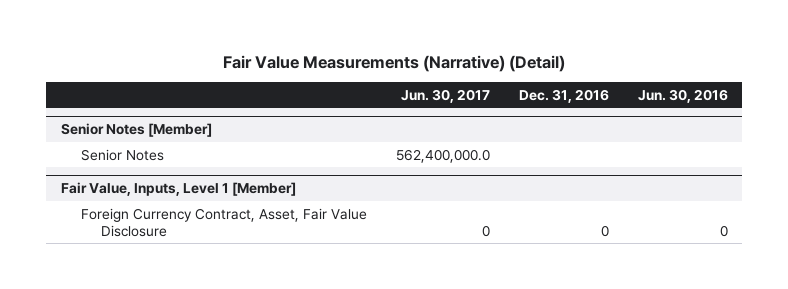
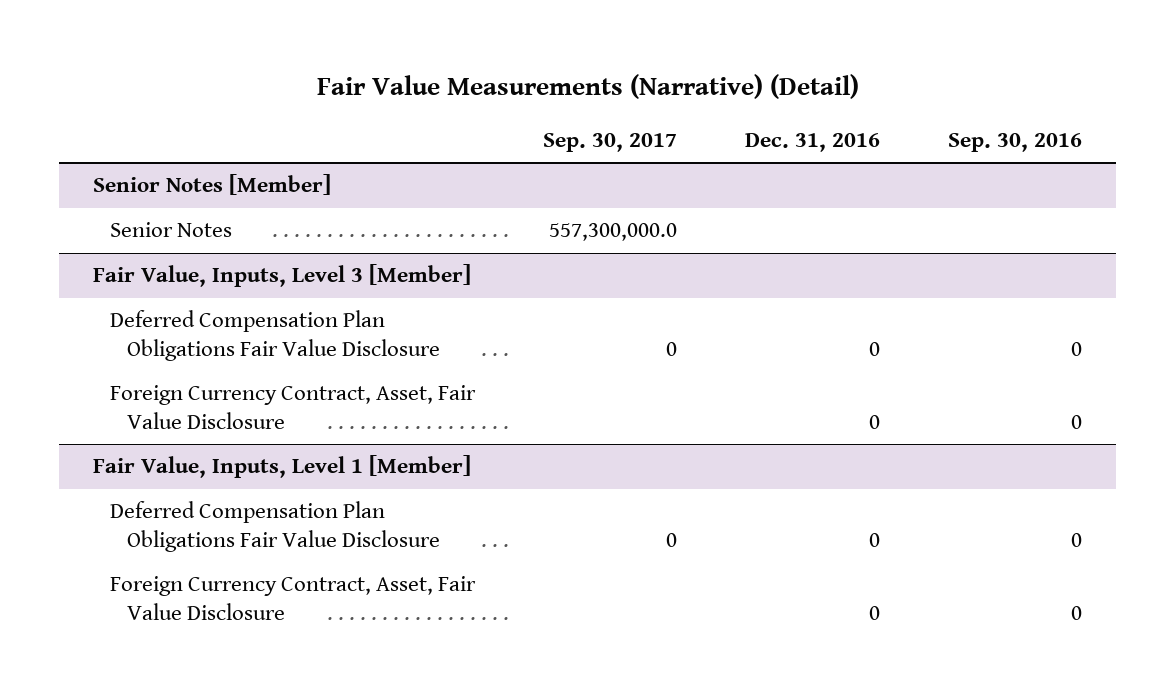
- | Jun. 30, 2017 | Dec. 31, 2016 | Jun. 30, 2016
+ | Sep. 30, 2017 | Dec. 31, 2016 | Sep. 30, 2016
+ Fair Value, Inputs, Level 3 [Member]
+ Deferred Compensation Plan Obligations Fair Value Disclosure | 0 | 0 | 0
+ Foreign Currency Contract, Asset, Fair Value Disclosure | | 0 | 0
@ Fair Value, Inputs, Level 1 [Member]
+ Deferred Compensation Plan Obligations Fair Value Disclosure | 0 | 0 | 0

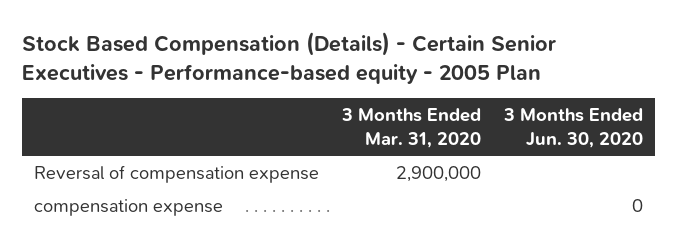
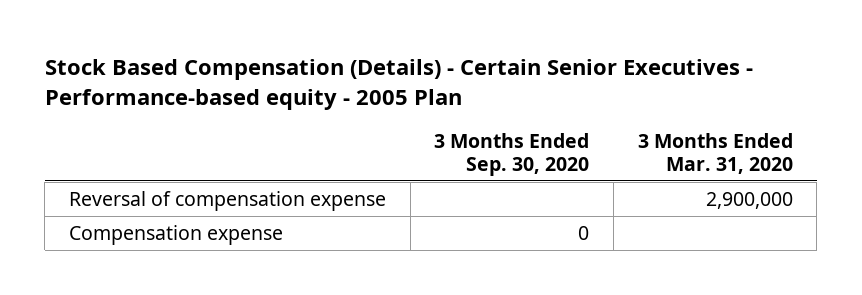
- | 3 Months Ended Mar. 31, 2020 | 3 Months Ended Jun. 30, 2020
+ | 3 Months Ended Sep. 30, 2020 | 3 Months Ended Mar. 31, 2020
- compensation expense | | 0
+ Compensation expense | 0 |

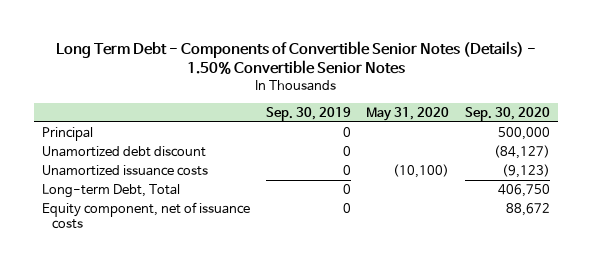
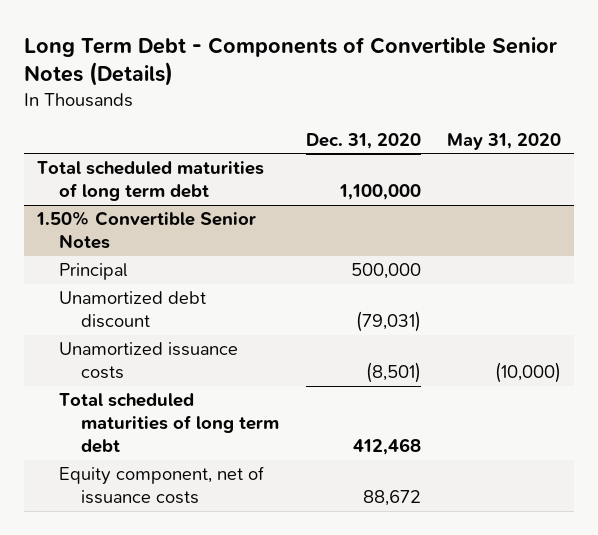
- Long Term Debt - Components of Convertible Senior Notes (Details) - 1.50% Convertible Senior Notes
+ Long Term Debt - Components of Convertible Senior Notes (Details)
- | Sep. 30, 2019 | May 31, 2020 | Sep. 30, 2020
+ | Dec. 31, 2020 | May 31, 2020
- Principal | 0 | | 500,000
- Unamortized debt discount | 0 | | (84,127)
- Unamortized issuance costs | 0 | (10,100) | (9,123)
- Long-term Debt, Total | 0 | | 406,750
- Equity component, net of issuance costs | 0 | | 88,672
+ Total scheduled maturities of long term debt | 1,100,000 |
+ 1.50% Convertible Senior Notes
+ Principal | 500,000 |
+ Unamortized debt discount | (79,031) |
+ Unamortized issuance costs | (8,501) | (10,000)
+ Total scheduled maturities of long term debt | 412,468 |
+ Equity component, net of issuance costs | 88,672 |

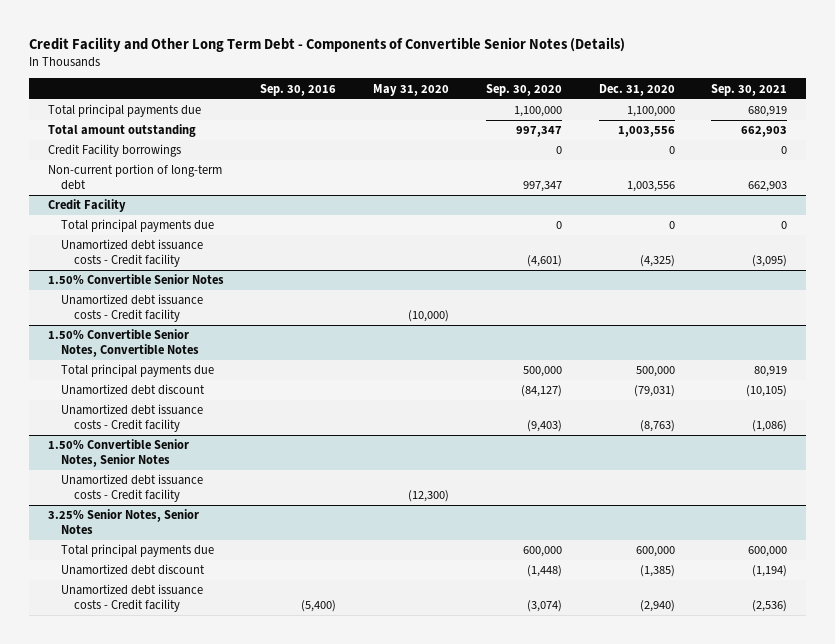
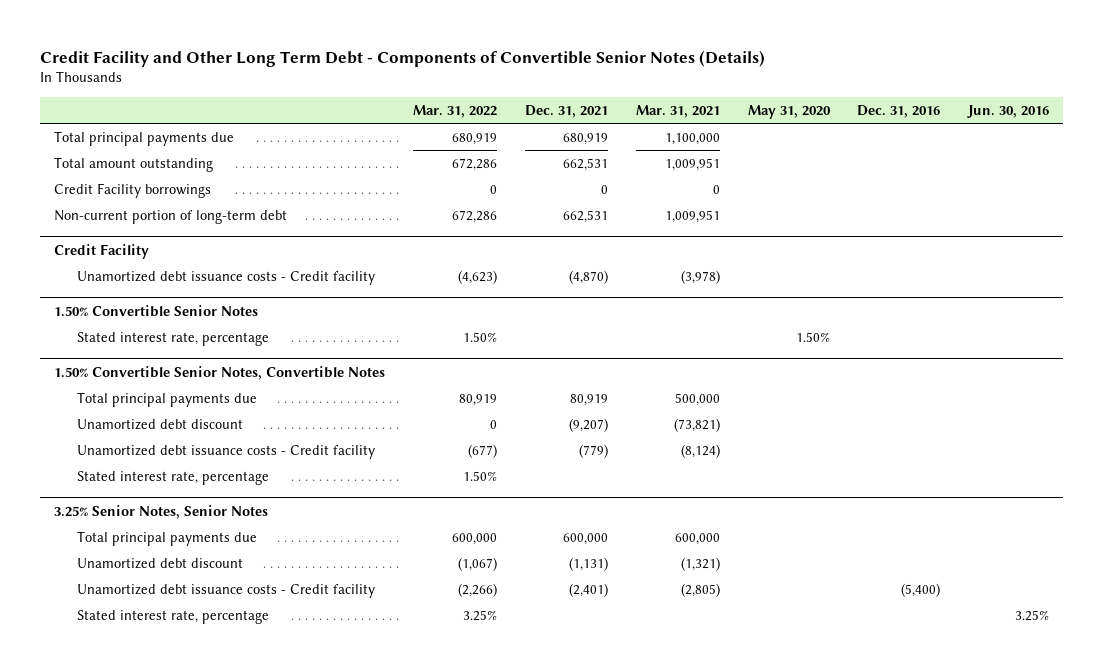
- | Sep. 30, 2016 | May 31, 2020 | Sep. 30, 2020 | Dec. 31, 2020 | Sep. 30, 2021
+ | Mar. 31, 2022 | Dec. 31, 2021 | Mar. 31, 2021 | May 31, 2020 | Dec. 31, 2016 | Jun. 30, 2016
@ Credit Facility
- Total principal payments due | | | 0 | 0 | 0
@ 1.50% Convertible Senior Notes
- Unamortized debt issuance costs - Credit facility | | (10,000) | | |
+ Stated interest rate, percentage | 1.50% | | | 1.50% | |
- 1.50% Convertible Senior Notes, Senior Notes
- Unamortized debt issuance costs - Credit facility | | (12,300) | | |
@ 1.50% Convertible Senior Notes, Convertible Notes
+ Stated interest rate, percentage | 1.50% | | | | |
@ 3.25% Senior Notes, Senior Notes
+ Stated interest rate, percentage | 3.25% | | | | | 3.25%

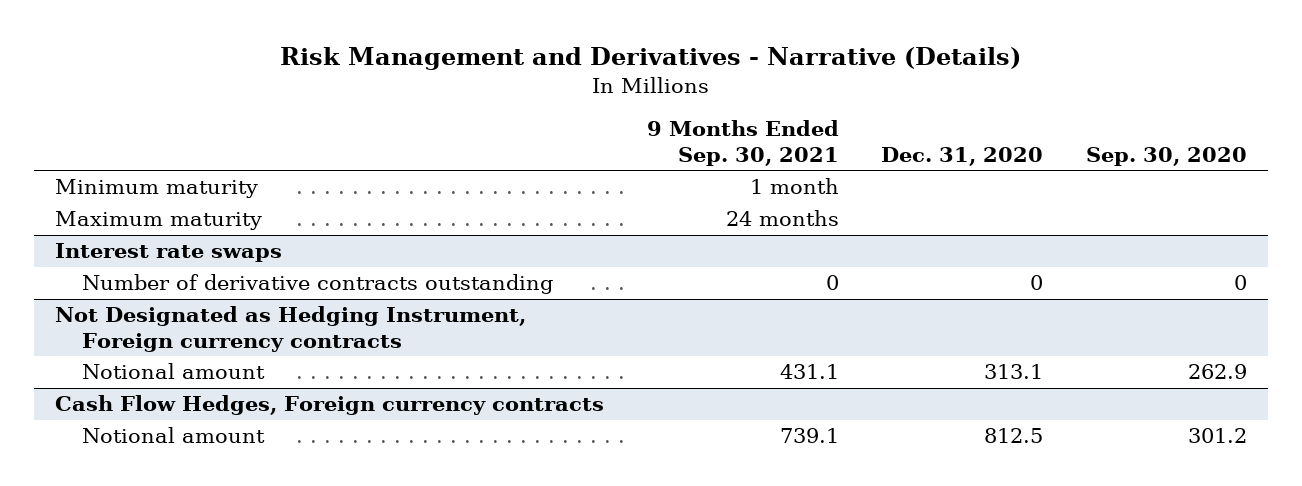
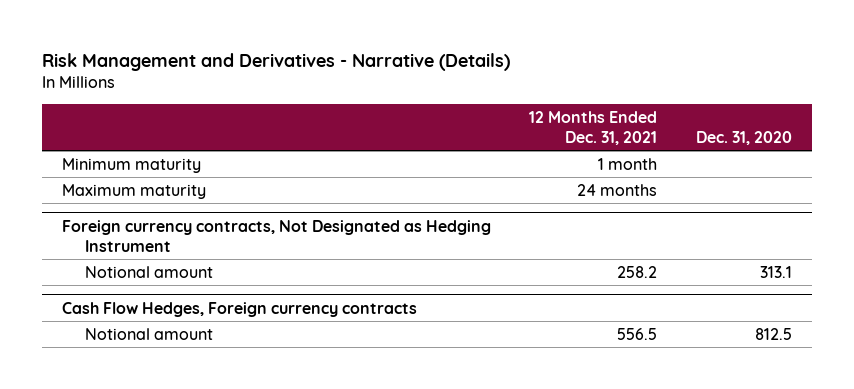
- | 9 Months Ended Sep. 30, 2021 | Dec. 31, 2020 | Sep. 30, 2020
+ | 12 Months Ended Dec. 31, 2021 | Dec. 31, 2020
- Interest rate swaps
- Number of derivative contracts outstanding | 0 | 0 | 0
- Not Designated as Hedging Instrument, Foreign currency contracts
+ Foreign currency contracts, Not Designated as Hedging Instrument

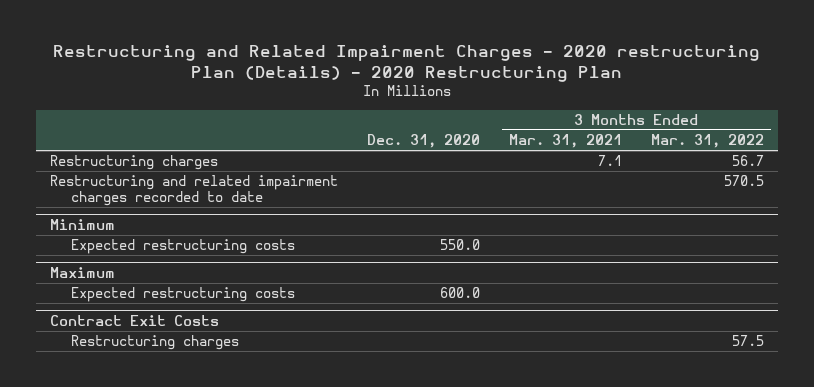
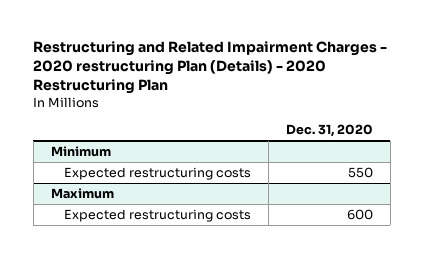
- | Dec. 31, 2020 | 3 Months Ended Mar. 31, 2021 | 3 Months Ended Mar. 31, 2022
+ | Dec. 31, 2020
- Restructuring charges | | 7.1 | 56.7
- Restructuring and related impairment charges recorded to date | | | 570.5
@ Minimum
- Expected restructuring costs | 550.0 | |
+ Expected restructuring costs | 550
@ Maximum
- Expected restructuring costs | 600.0 | |
- Contract Exit Costs
- Restructuring charges | | | 57.5
@ Maximum
+ Expected restructuring costs | 600

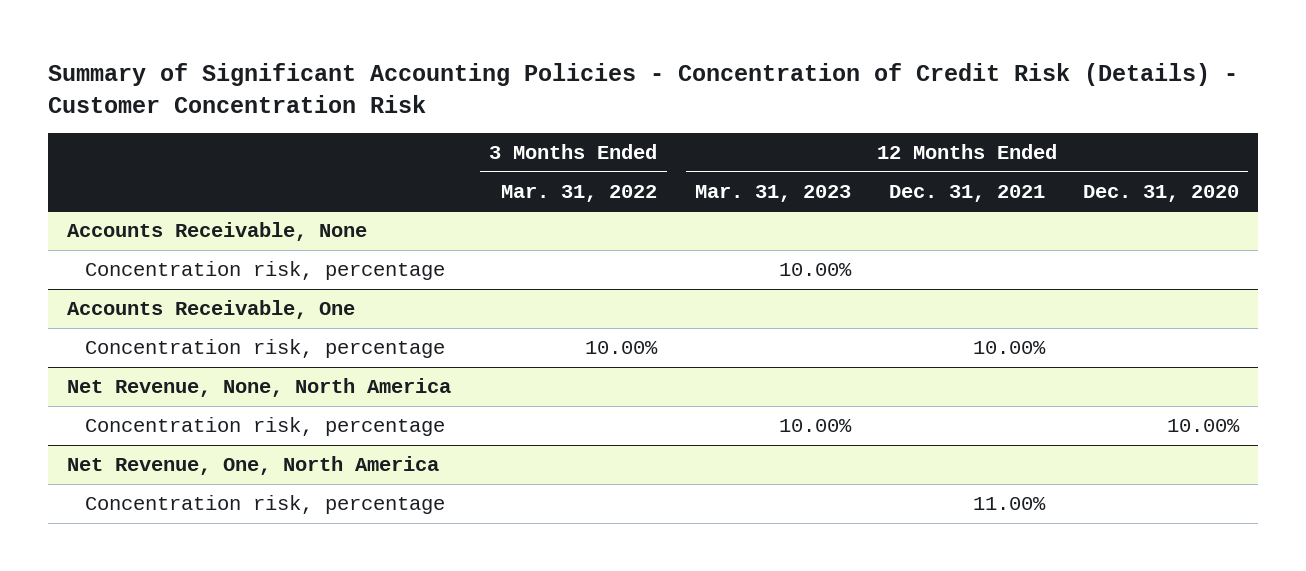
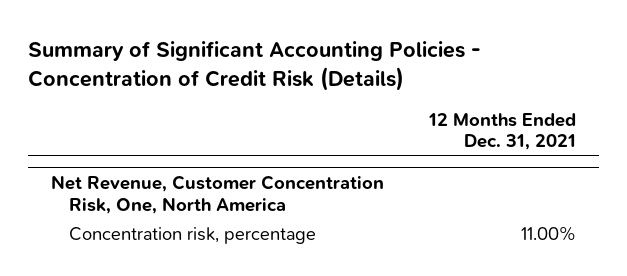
- Summary of Significant Accounting Policies - Concentration of Credit Risk (Details) - Customer Concentration Risk
+ Summary of Significant Accounting Policies - Concentration of Credit Risk (Details)
- | 3 Months Ended Mar. 31, 2022 | 12 Months Ended Mar. 31, 2023 | 12 Months Ended Dec. 31, 2021 | 12 Months Ended Dec. 31, 2020
+ | 12 Months Ended Dec. 31, 2021
- Accounts Receivable, None
- Concentration risk, percentage | | 10.00% | |
- Accounts Receivable, One
- Concentration risk, percentage | 10.00% | | 10.00% |
- Net Revenue, None, North America
- Concentration risk, percentage | | 10.00% | | 10.00%
- Net Revenue, One, North America
+ Net Revenue, Customer Concentration Risk, One, North America

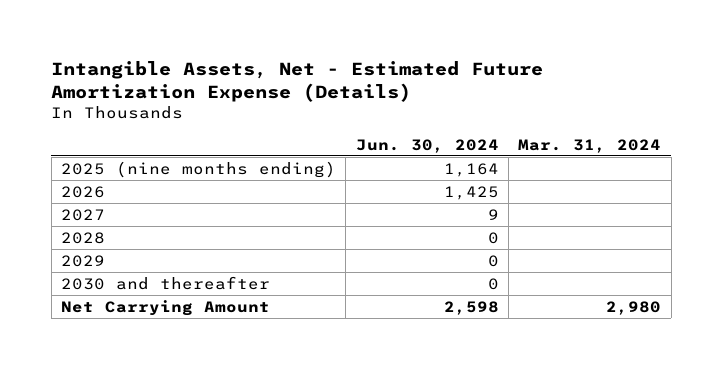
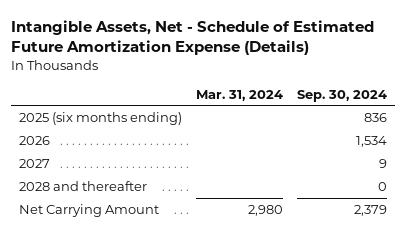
- Intangible Assets, Net - Estimated Future Amortization Expense (Details)
+ Intangible Assets, Net - Schedule of Estimated Future Amortization Expense (Details)
- | Jun. 30, 2024 | Mar. 31, 2024
+ | Mar. 31, 2024 | Sep. 30, 2024
- 2025 (nine months ending) | 1,164 |
+ 2025 (six months ending) | | 836
- 2028 | 0 |
- 2029 | 0 |
- 2030 and thereafter | 0 |
+ 2028 and thereafter | | 0

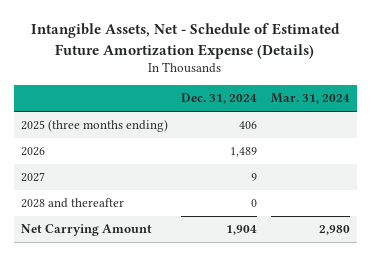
- | Mar. 31, 2024 | Sep. 30, 2024
+ | Dec. 31, 2024 | Mar. 31, 2024
- 2025 (six months ending) | | 836
+ 2025 (three months ending) | 406 |

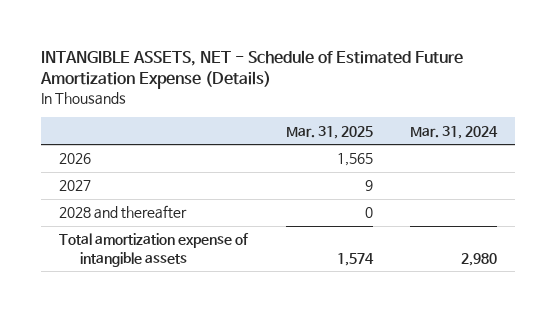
- Intangible Assets, Net - Schedule of Estimated Future Amortization Expense (Details)
+ INTANGIBLE ASSETS, NET - Schedule of Estimated Future Amortization Expense (Details)
- | Dec. 31, 2024 | Mar. 31, 2024
+ | Mar. 31, 2025 | Mar. 31, 2024
- 2025 (three months ending) | 406 |
- Net Carrying Amount | 1,904 | 2,980
+ Total amortization expense of intangible assets | 1,574 | 2,980

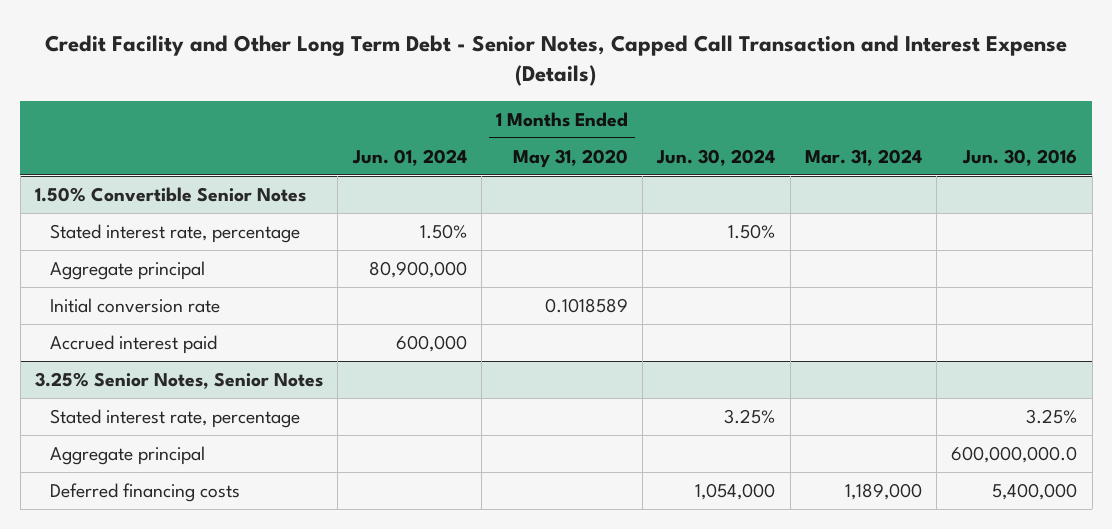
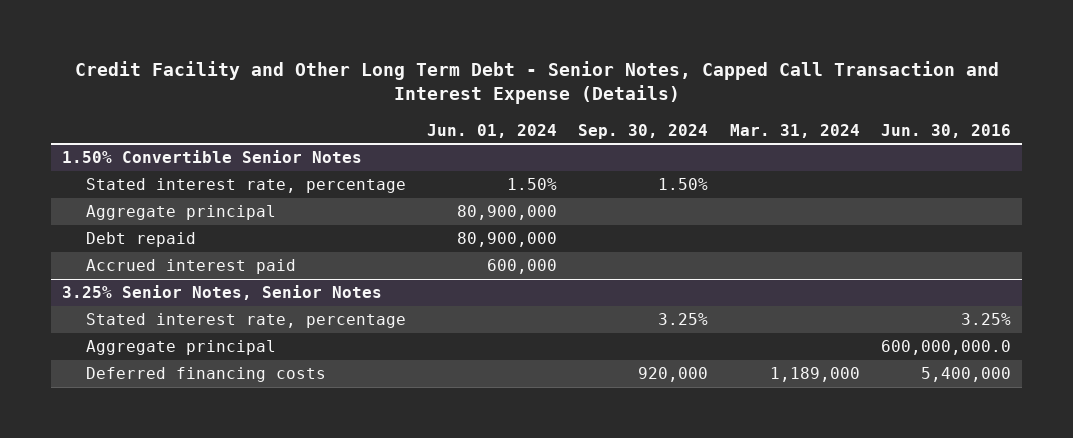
- | Jun. 01, 2024 | 1 Months Ended May 31, 2020 | Jun. 30, 2024 | Mar. 31, 2024 | Jun. 30, 2016
+ | Jun. 01, 2024 | Sep. 30, 2024 | Mar. 31, 2024 | Jun. 30, 2016
@ 1.50% Convertible Senior Notes
- Initial conversion rate | | 0.1018589 | | |
+ Debt repaid | 80,900,000 | | |

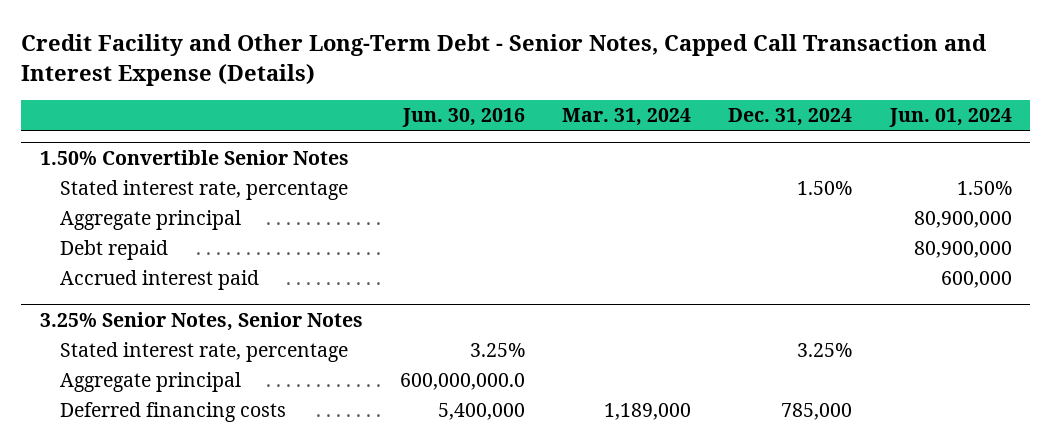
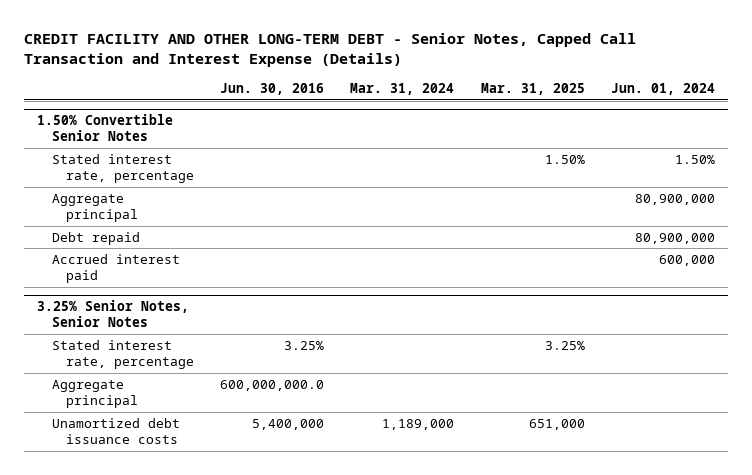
- Credit Facility and Other Long-Term Debt - Senior Notes, Capped Call Transaction and Interest Expense (Details)
+ CREDIT FACILITY AND OTHER LONG-TERM DEBT - Senior Notes, Capped Call Transaction and Interest Expense (Details)
- | Jun. 30, 2016 | Mar. 31, 2024 | Dec. 31, 2024 | Jun. 01, 2024
+ | Jun. 30, 2016 | Mar. 31, 2024 | Mar. 31, 2025 | Jun. 01, 2024
@ 3.25% Senior Notes, Senior Notes
- Deferred financing costs | 5,400,000 | 1,189,000 | 785,000 |
+ Unamortized debt issuance costs | 5,400,000 | 1,189,000 | 651,000 |

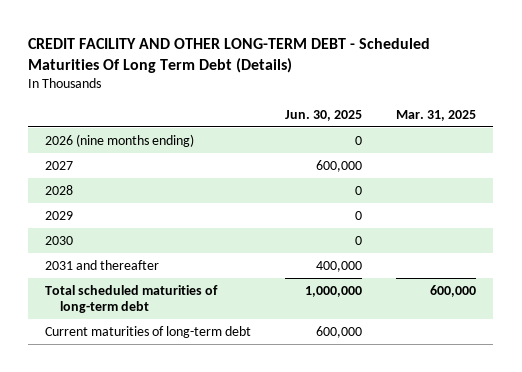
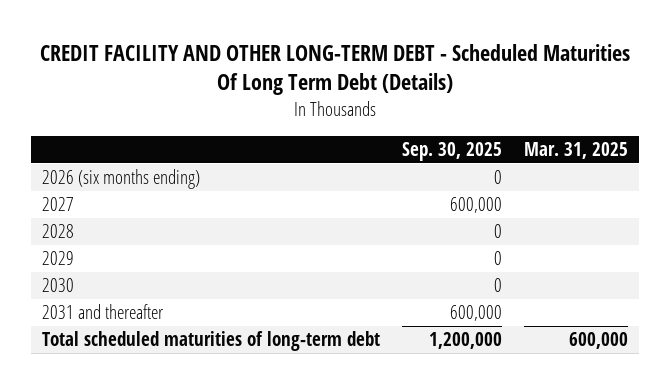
- | Jun. 30, 2025 | Mar. 31, 2025
+ | Sep. 30, 2025 | Mar. 31, 2025
- 2026 (nine months ending) | 0 |
+ 2026 (six months ending) | 0 |
- Current maturities of long-term debt | 600,000 |

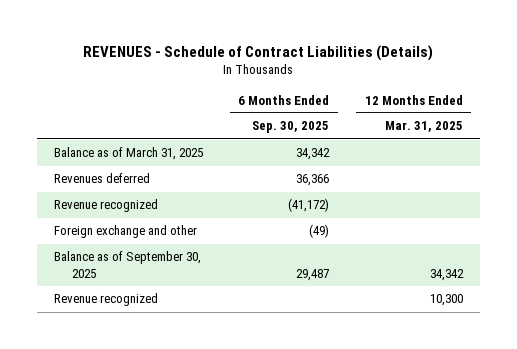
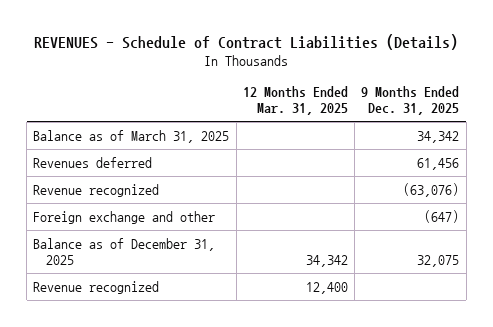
- | 6 Months Ended Sep. 30, 2025 | 12 Months Ended Mar. 31, 2025
+ | 12 Months Ended Mar. 31, 2025 | 9 Months Ended Dec. 31, 2025
- Balance as of September 30, 2025 | 29,487 | 34,342
- Revenue recognized | | 10,300
+ Balance as of December 31, 2025 | 34,342 | 32,075
+ Revenue recognized | 12,400 |

